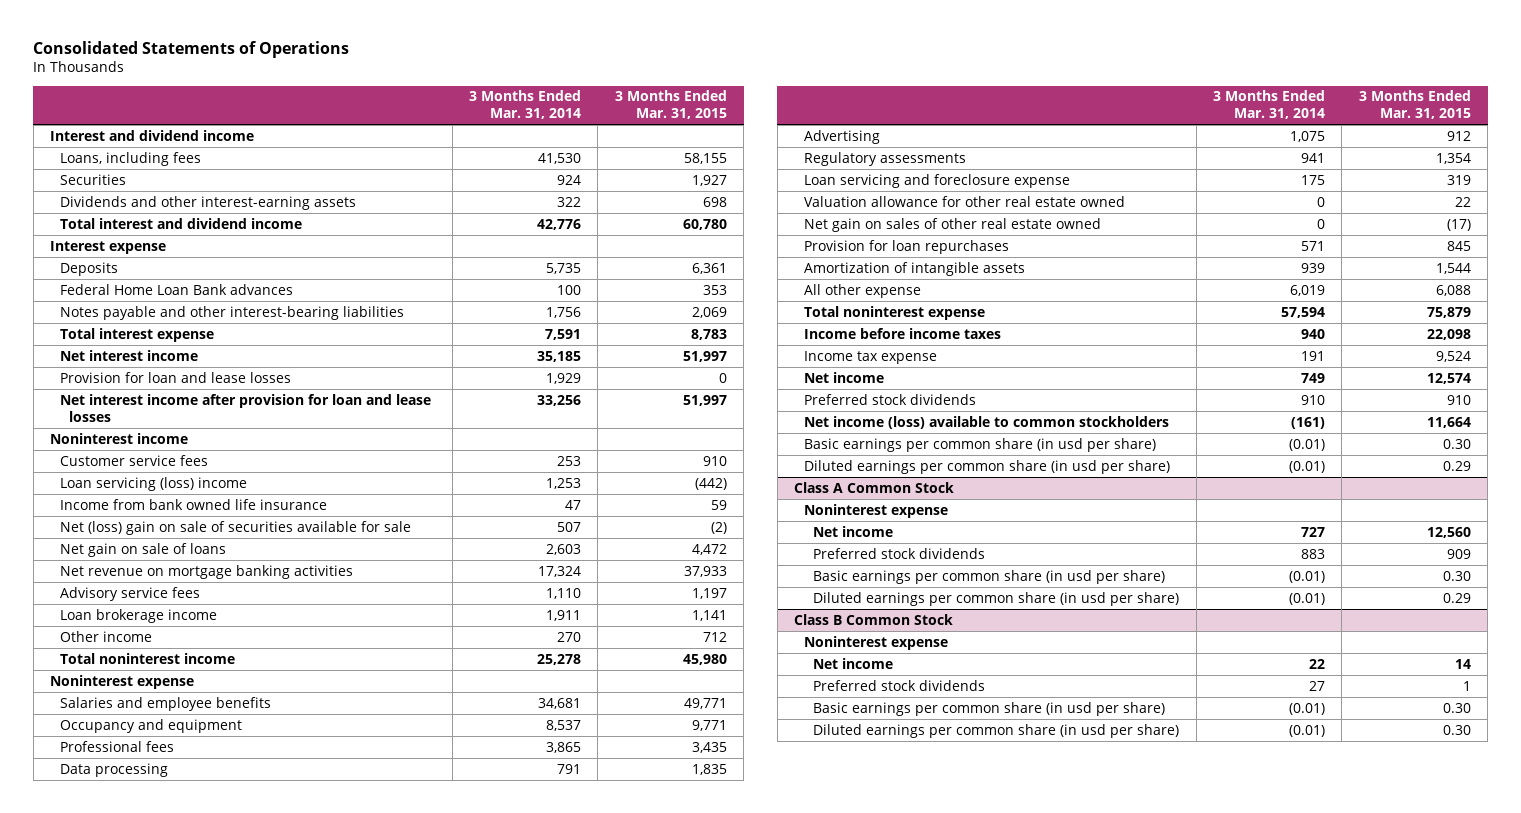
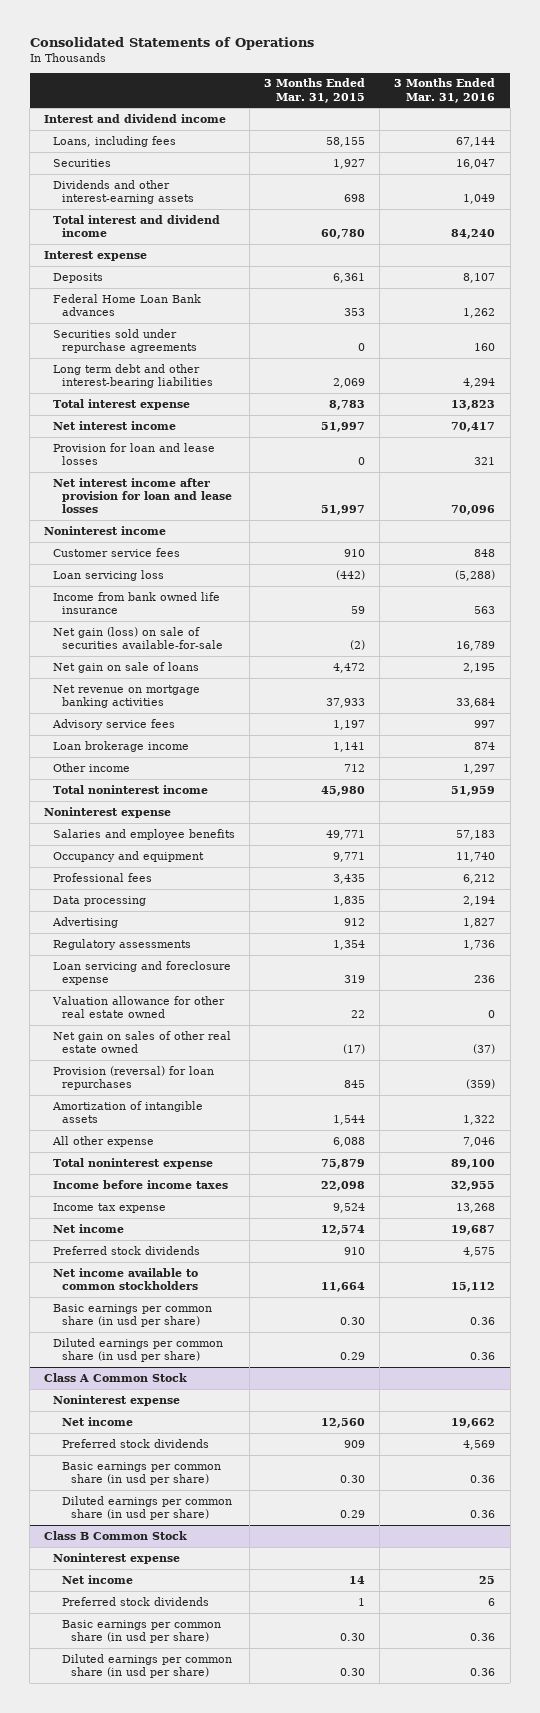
- | 3 Months Ended Mar. 31, 2014 | 3 Months Ended Mar. 31, 2015
+ | 3 Months Ended Mar. 31, 2015 | 3 Months Ended Mar. 31, 2016
- Notes payable and other interest-bearing liabilities | 1,756 | 2,069
+ Securities sold under repurchase agreements | 0 | 160
+ Long term debt and other interest-bearing liabilities | 2,069 | 4,294
- Loan servicing (loss) income | 1,253 | (442)
+ Loan servicing loss | (442) | (5,288)
- Net (loss) gain on sale of securities available for sale | 507 | (2)
+ Net gain (loss) on sale of securities available-for-sale | (2) | 16,789
- Provision for loan repurchases | 571 | 845
+ Provision (reversal) for loan repurchases | 845 | (359)
- Net income (loss) available to common stockholders | (161) | 11,664
+ Net income available to common stockholders | 11,664 | 15,112

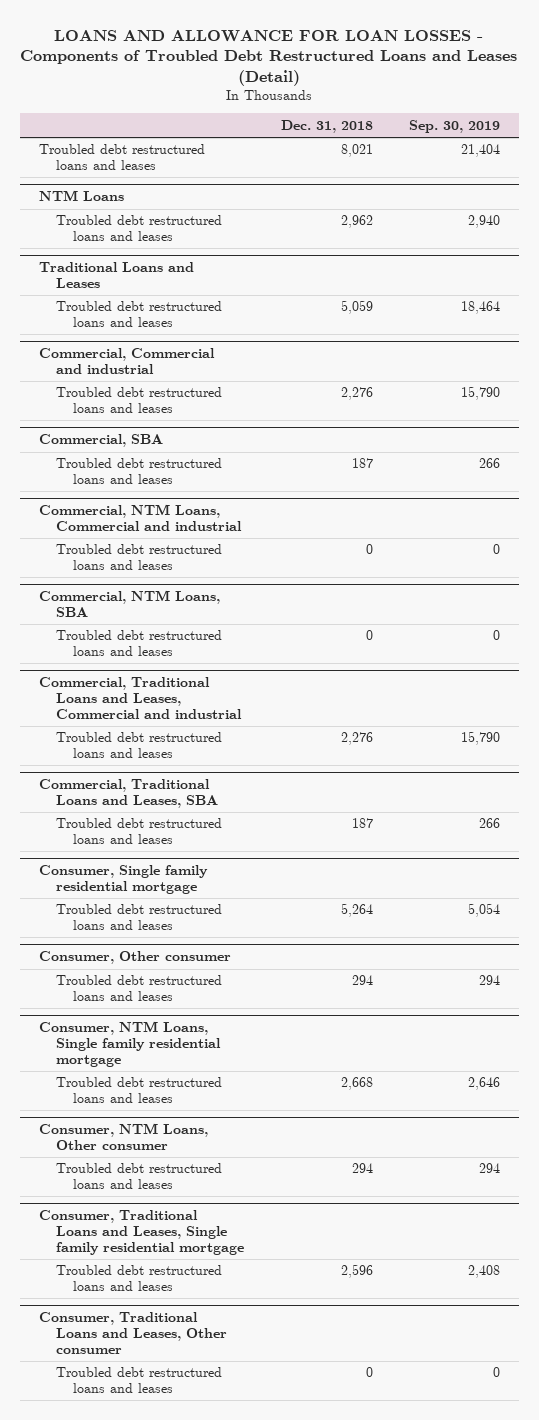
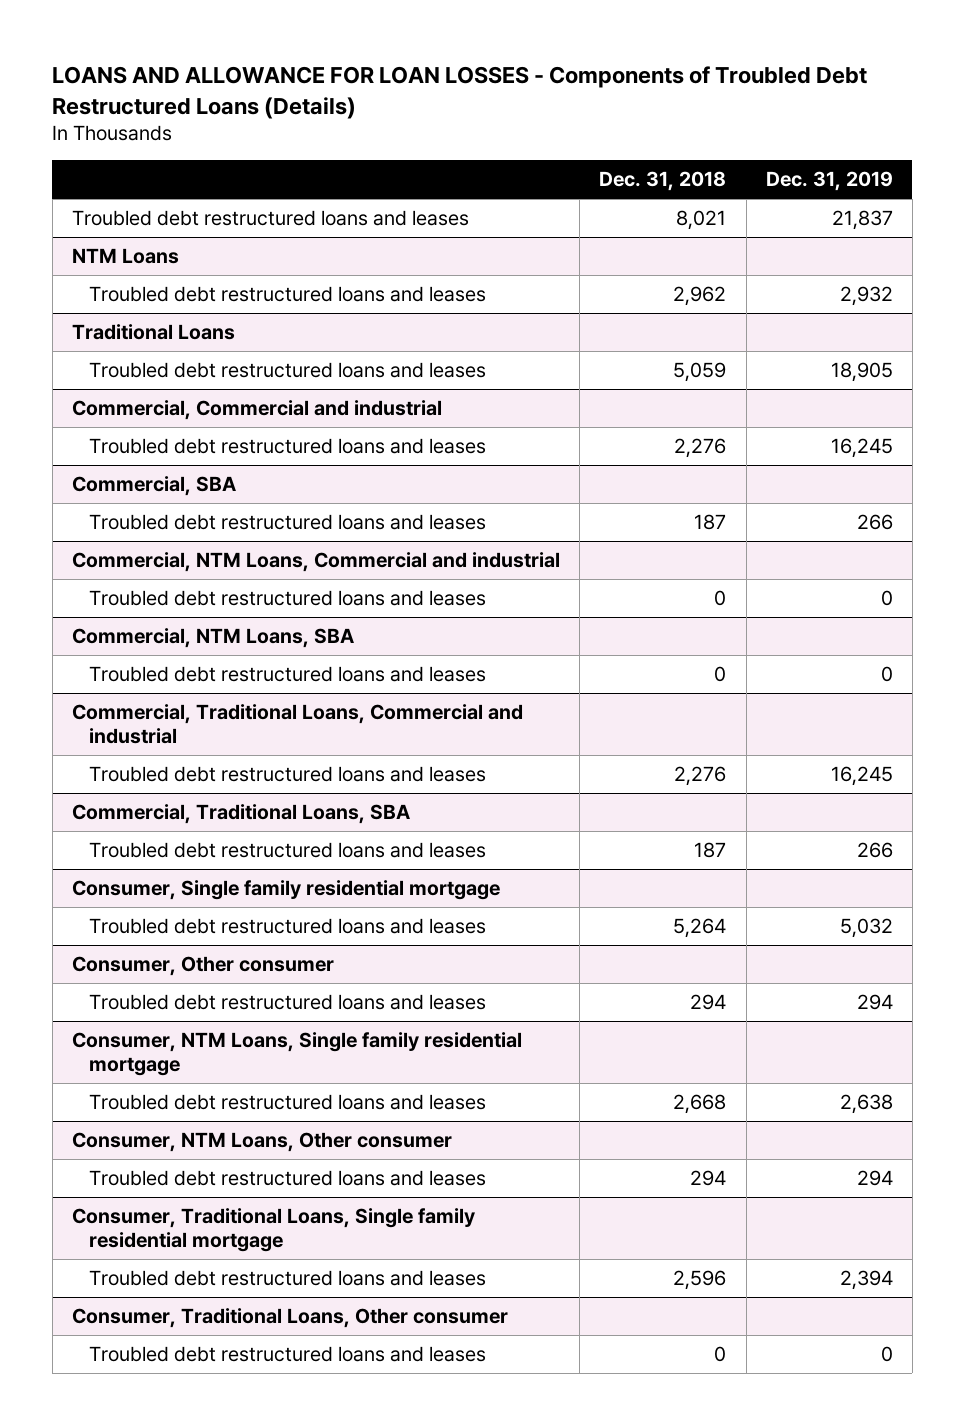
- LOANS AND ALLOWANCE FOR LOAN LOSSES - Components of Troubled Debt Restructured Loans and Leases (Detail)
+ LOANS AND ALLOWANCE FOR LOAN LOSSES - Components of Troubled Debt Restructured Loans (Details)
- | Dec. 31, 2018 | Sep. 30, 2019
+ | Dec. 31, 2018 | Dec. 31, 2019
- Traditional Loans and Leases
+ Traditional Loans
- Commercial, Traditional Loans and Leases, Commercial and industrial
+ Commercial, Traditional Loans, Commercial and industrial
- Commercial, Traditional Loans and Leases, SBA
+ Commercial, Traditional Loans, SBA
- Consumer, Traditional Loans and Leases, Single family residential mortgage
+ Consumer, Traditional Loans, Single family residential mortgage
- Consumer, Traditional Loans and Leases, Other consumer
+ Consumer, Traditional Loans, Other consumer

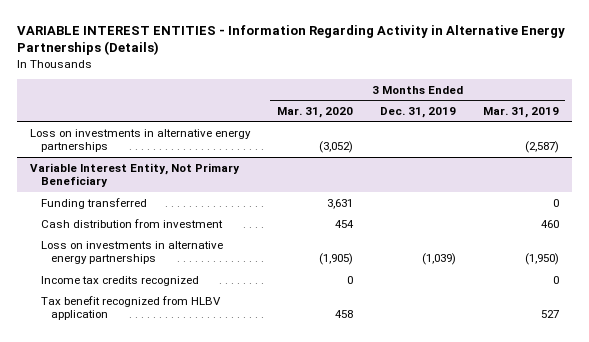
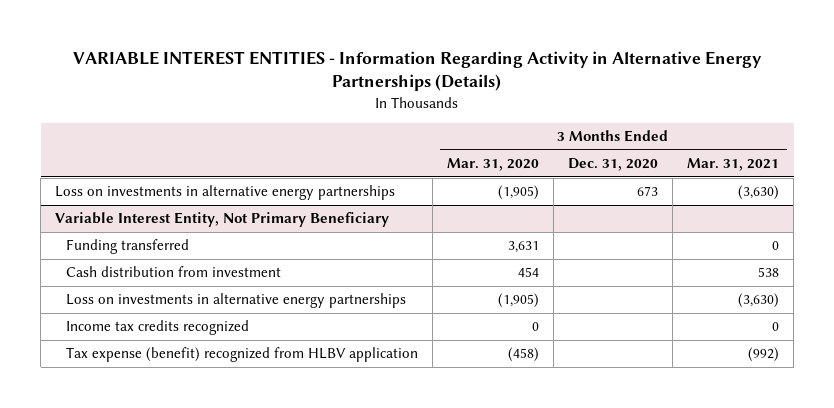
- | 3 Months Ended Mar. 31, 2020 | 3 Months Ended Dec. 31, 2019 | 3 Months Ended Mar. 31, 2019
+ | 3 Months Ended Mar. 31, 2020 | 3 Months Ended Dec. 31, 2020 | 3 Months Ended Mar. 31, 2021
- Loss on investments in alternative energy partnerships | (3,052) | | (2,587)
+ Loss on investments in alternative energy partnerships | (1,905) | 673 | (3,630)
@ Variable Interest Entity, Not Primary Beneficiary
- Tax benefit recognized from HLBV application | 458 | | 527
+ Tax expense (benefit) recognized from HLBV application | (458) | | (992)

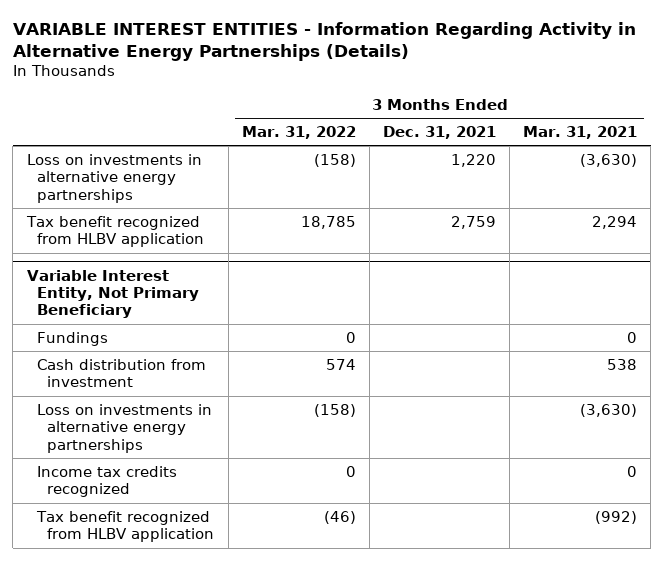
- | 3 Months Ended Mar. 31, 2020 | 3 Months Ended Dec. 31, 2020 | 3 Months Ended Mar. 31, 2021
+ | 3 Months Ended Mar. 31, 2022 | 3 Months Ended Dec. 31, 2021 | 3 Months Ended Mar. 31, 2021
+ Tax benefit recognized from HLBV application | 18,785 | 2,759 | 2,294
@ Variable Interest Entity, Not Primary Beneficiary
- Funding transferred | 3,631 | | 0
+ Fundings | 0 | | 0
- Tax expense (benefit) recognized from HLBV application | (458) | | (992)
+ Tax benefit recognized from HLBV application | (46) | | (992)

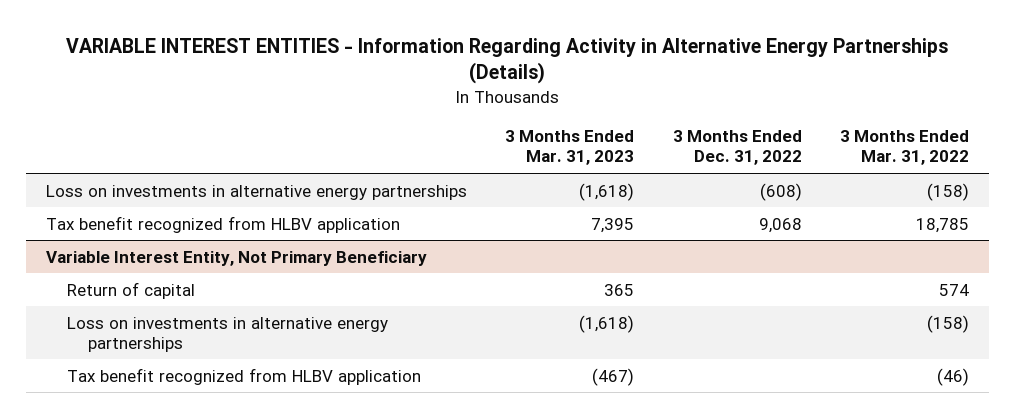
- | 3 Months Ended Mar. 31, 2022 | 3 Months Ended Dec. 31, 2021 | 3 Months Ended Mar. 31, 2021
+ | 3 Months Ended Mar. 31, 2023 | 3 Months Ended Dec. 31, 2022 | 3 Months Ended Mar. 31, 2022
@ Variable Interest Entity, Not Primary Beneficiary
- Fundings | 0 | | 0
- Cash distribution from investment | 574 | | 538
+ Return of capital | 365 | | 574
- Income tax credits recognized | 0 | | 0

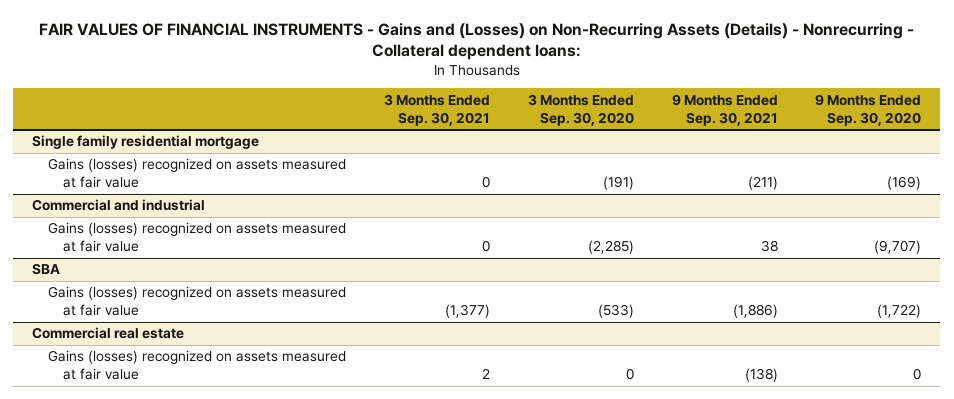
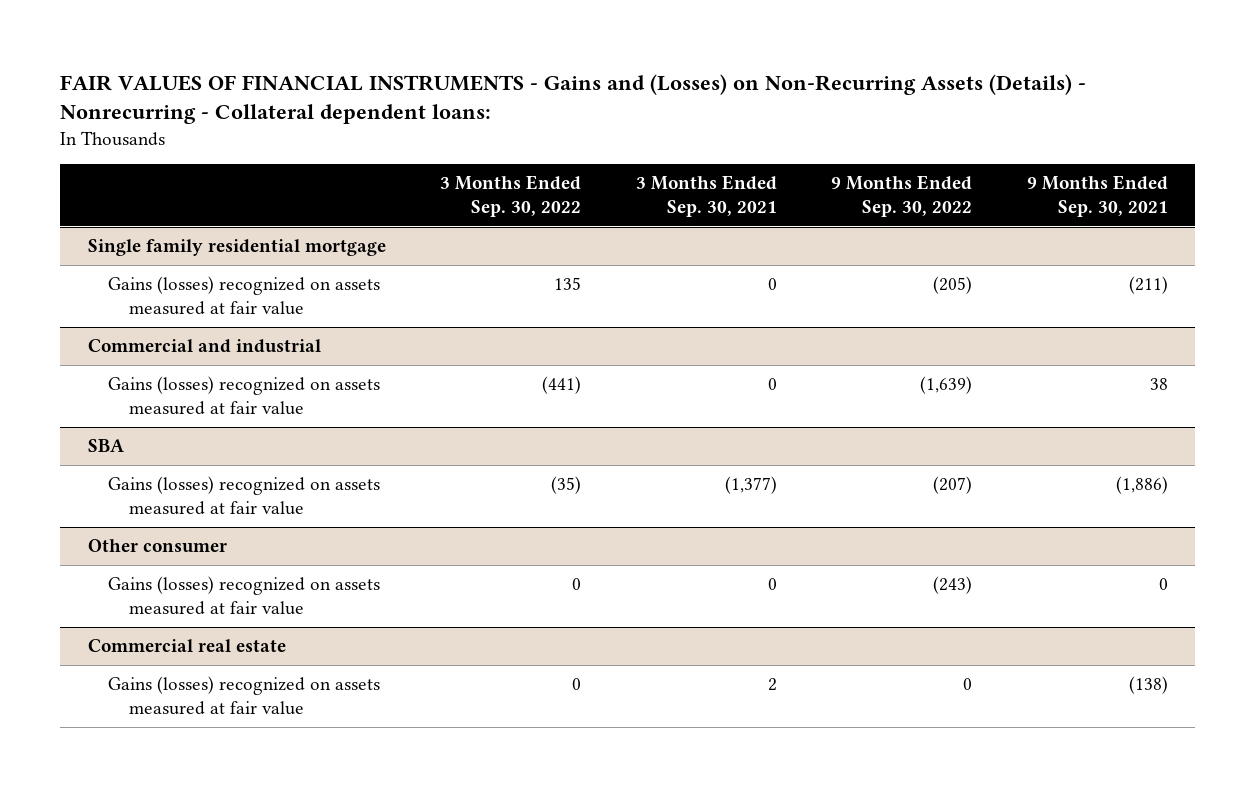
- | 3 Months Ended Sep. 30, 2021 | 3 Months Ended Sep. 30, 2020 | 9 Months Ended Sep. 30, 2021 | 9 Months Ended Sep. 30, 2020
+ | 3 Months Ended Sep. 30, 2022 | 3 Months Ended Sep. 30, 2021 | 9 Months Ended Sep. 30, 2022 | 9 Months Ended Sep. 30, 2021
+ Other consumer
+ Gains (losses) recognized on assets measured at fair value | 0 | 0 | (243) | 0

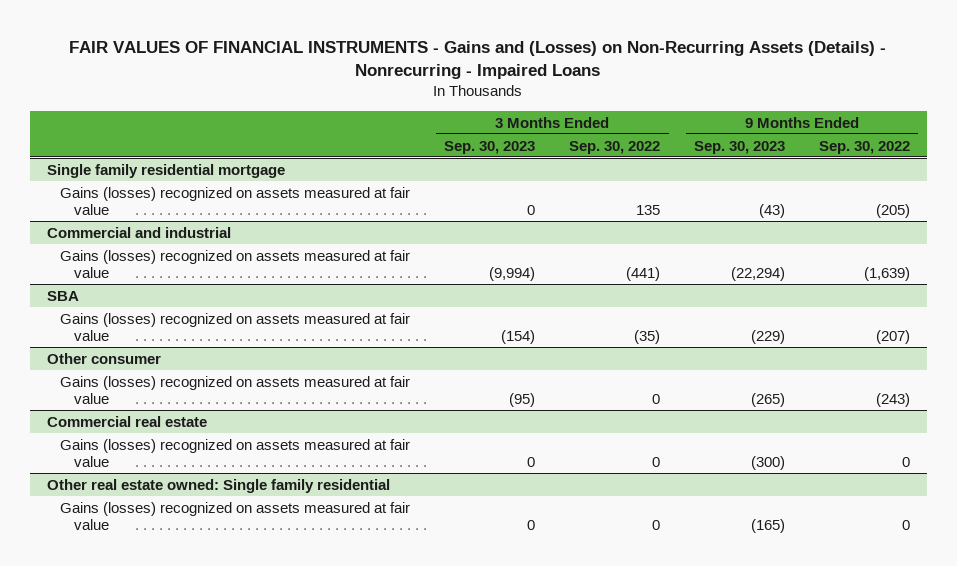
- FAIR VALUES OF FINANCIAL INSTRUMENTS - Gains and (Losses) on Non-Recurring Assets (Details) - Nonrecurring - Collateral dependent loans:
+ FAIR VALUES OF FINANCIAL INSTRUMENTS - Gains and (Losses) on Non-Recurring Assets (Details) - Nonrecurring - Impaired Loans
- | 3 Months Ended Sep. 30, 2022 | 3 Months Ended Sep. 30, 2021 | 9 Months Ended Sep. 30, 2022 | 9 Months Ended Sep. 30, 2021
+ | 3 Months Ended Sep. 30, 2023 | 3 Months Ended Sep. 30, 2022 | 9 Months Ended Sep. 30, 2023 | 9 Months Ended Sep. 30, 2022
+ Other real estate owned: Single family residential
+ Gains (losses) recognized on assets measured at fair value | 0 | 0 | (165) | 0

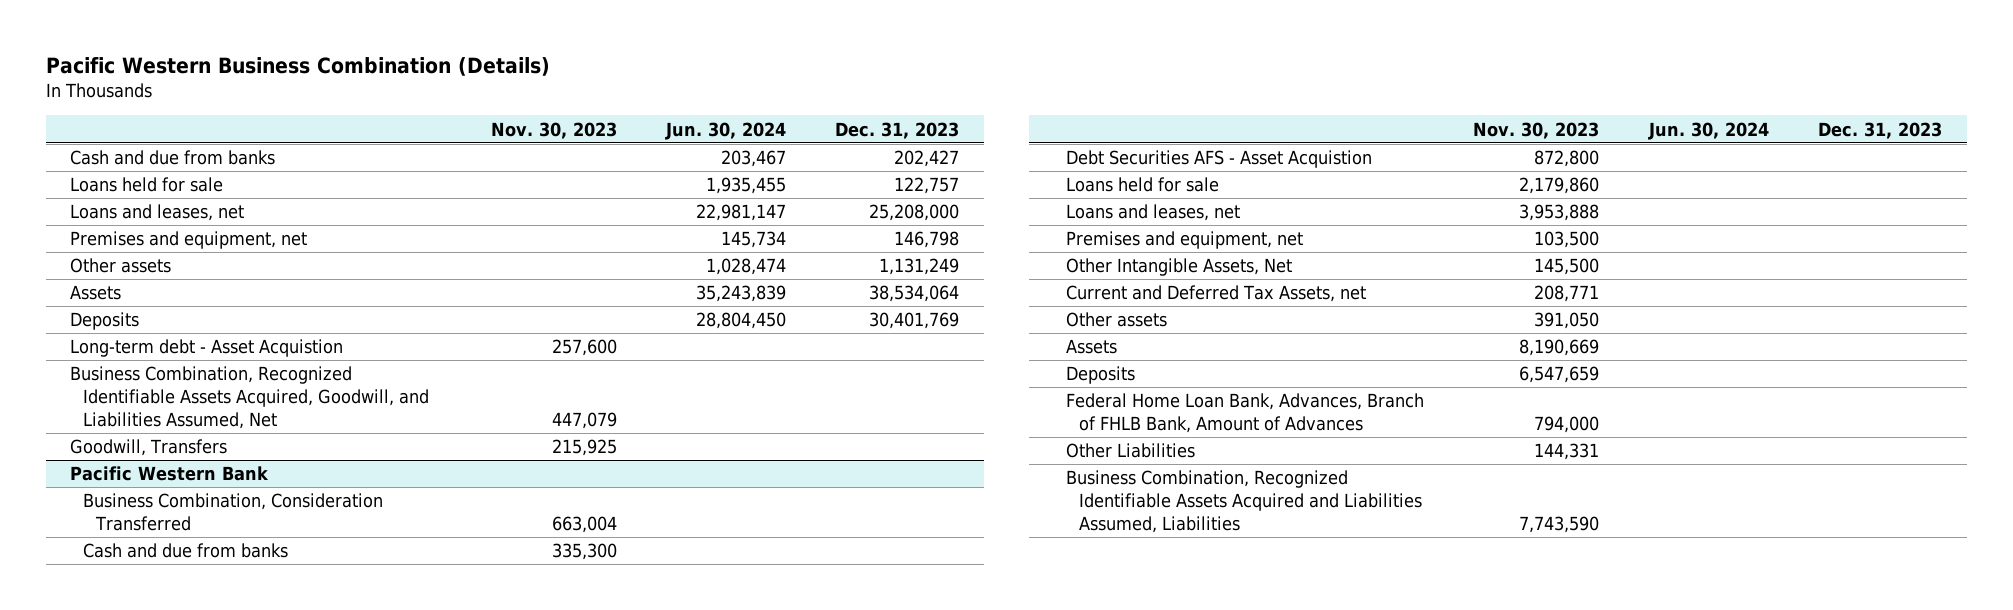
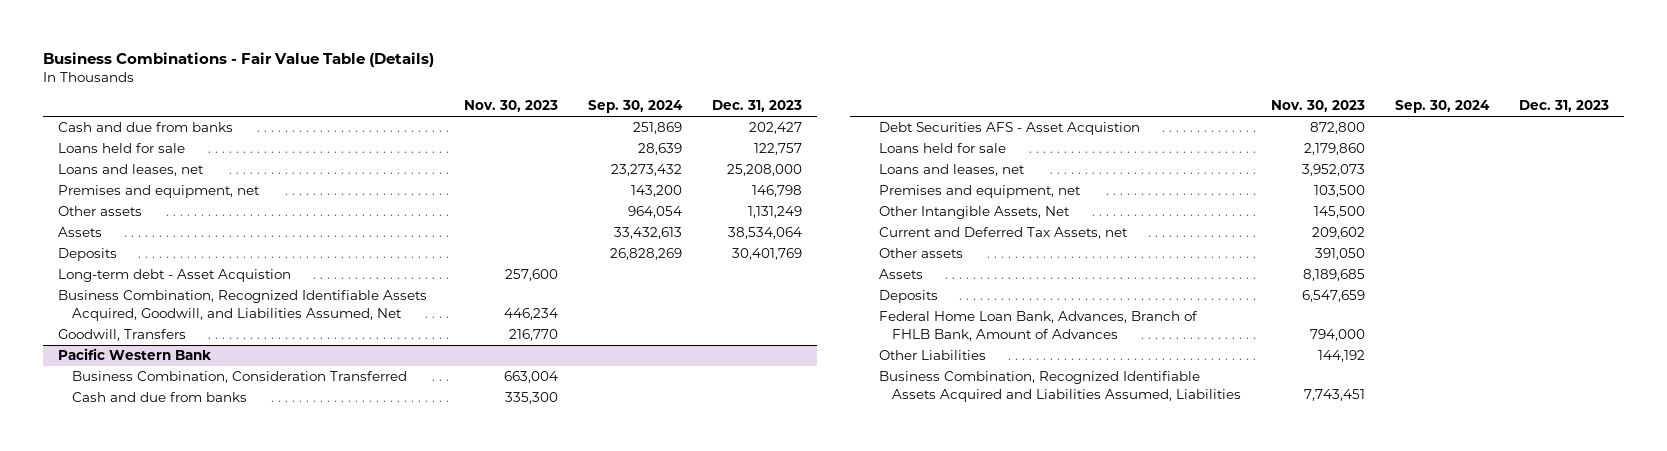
- Pacific Western Business Combination (Details)
+ Business Combinations - Fair Value Table (Details)
- | Nov. 30, 2023 | Jun. 30, 2024 | Dec. 31, 2023
+ | Nov. 30, 2023 | Sep. 30, 2024 | Dec. 31, 2023
- Business Combination, Recognized Identifiable Assets Acquired, Goodwill, and Liabilities Assumed, Net | 447,079 | |
- Goodwill, Transfers | 215,925 | |
+ Business Combination, Recognized Identifiable Assets Acquired, Goodwill, and Liabilities Assumed, Net | 446,234 | |
+ Goodwill, Transfers | 216,770 | |
@ Pacific Western Bank
- Loans and leases, net | 3,953,888 | |
+ Loans and leases, net | 3,952,073 | |
- Current and Deferred Tax Assets, net | 208,771 | |
+ Current and Deferred Tax Assets, net | 209,602 | |
- Assets | 8,190,669 | |
+ Assets | 8,189,685 | |
- Other Liabilities | 144,331 | |
- Business Combination, Recognized Identifiable Assets Acquired and Liabilities Assumed, Liabilities | 7,743,590 | |
+ Other Liabilities | 144,192 | |
+ Business Combination, Recognized Identifiable Assets Acquired and Liabilities Assumed, Liabilities | 7,743,451 | |

